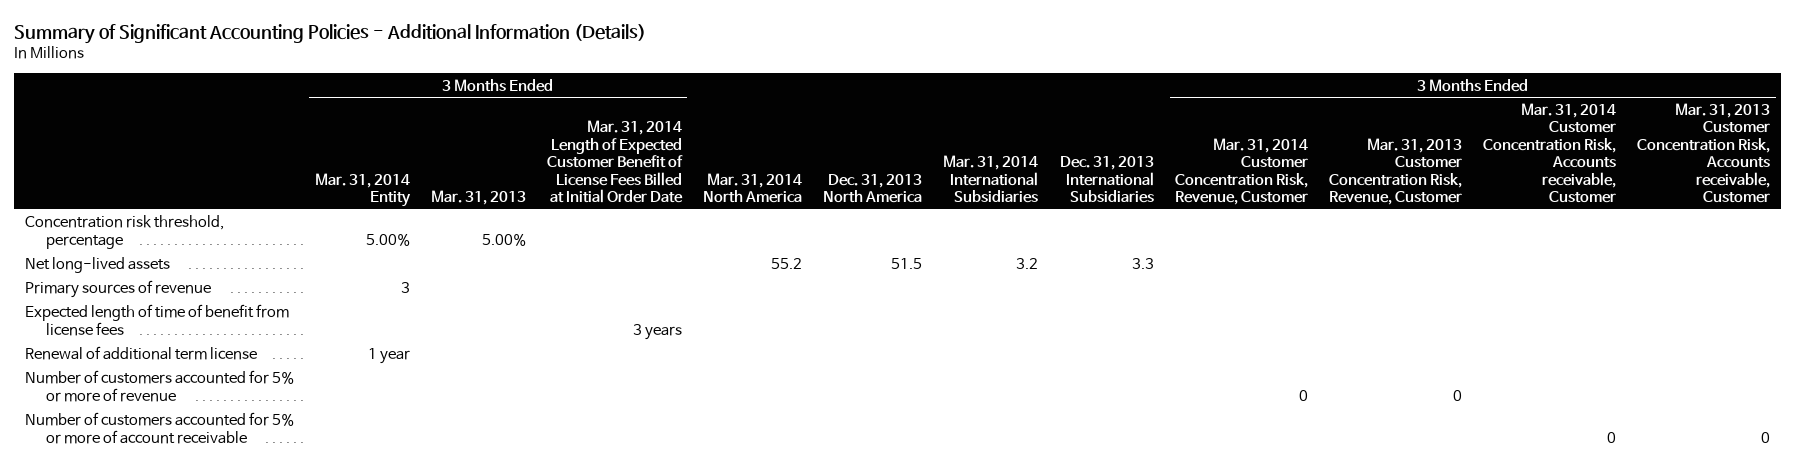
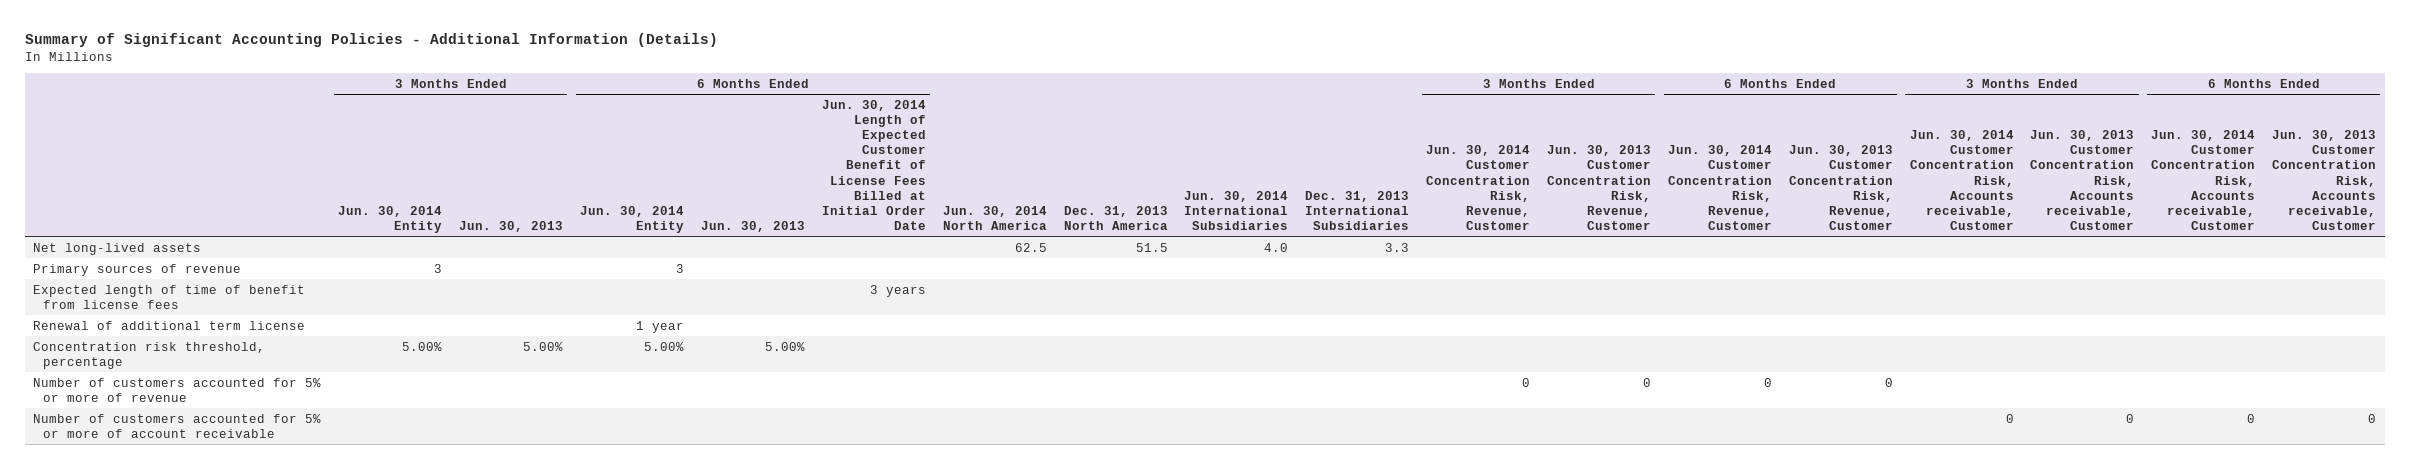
- | 3 Months Ended Mar. 31, 2014 Entity | 3 Months Ended Mar. 31, 2013 | 3 Months Ended Mar. 31, 2014 Length of Expected Customer Benefit of License Fees Billed at Initial Order Date | Mar. 31, 2014 North America | Dec. 31, 2013 North America | Mar. 31, 2014 International Subsidiaries | Dec. 31, 2013 International Subsidiaries | 3 Months Ended Mar. 31, 2014 Customer Concentration Risk, Revenue, Customer | 3 Months Ended Mar. 31, 2013 Customer Concentration Risk, Revenue, Customer | 3 Months Ended Mar. 31, 2014 Customer Concentration Risk, Accounts receivable, Customer | 3 Months Ended Mar. 31, 2013 Customer Concentration Risk, Accounts receivable, Customer
+ | 3 Months Ended Jun. 30, 2014 Entity | 3 Months Ended Jun. 30, 2013 | 6 Months Ended Jun. 30, 2014 Entity | 6 Months Ended Jun. 30, 2013 | 6 Months Ended Jun. 30, 2014 Length of Expected Customer Benefit of License Fees Billed at Initial Order Date | Jun. 30, 2014 North America | Dec. 31, 2013 North America | Jun. 30, 2014 International Subsidiaries | Dec. 31, 2013 International Subsidiaries | 3 Months Ended Jun. 30, 2014 Customer Concentration Risk, Revenue, Customer | 3 Months Ended Jun. 30, 2013 Customer Concentration Risk, Revenue, Customer | 6 Months Ended Jun. 30, 2014 Customer Concentration Risk, Revenue, Customer | 6 Months Ended Jun. 30, 2013 Customer Concentration Risk, Revenue, Customer | 3 Months Ended Jun. 30, 2014 Customer Concentration Risk, Accounts receivable, Customer | 3 Months Ended Jun. 30, 2013 Customer Concentration Risk, Accounts receivable, Customer | 6 Months Ended Jun. 30, 2014 Customer Concentration Risk, Accounts receivable, Customer | 6 Months Ended Jun. 30, 2013 Customer Concentration Risk, Accounts receivable, Customer
moved down: Concentration risk threshold, percentage | 5.00% | 5.00% | 5.00% | 5.00% | | | | | | | | | | | | |

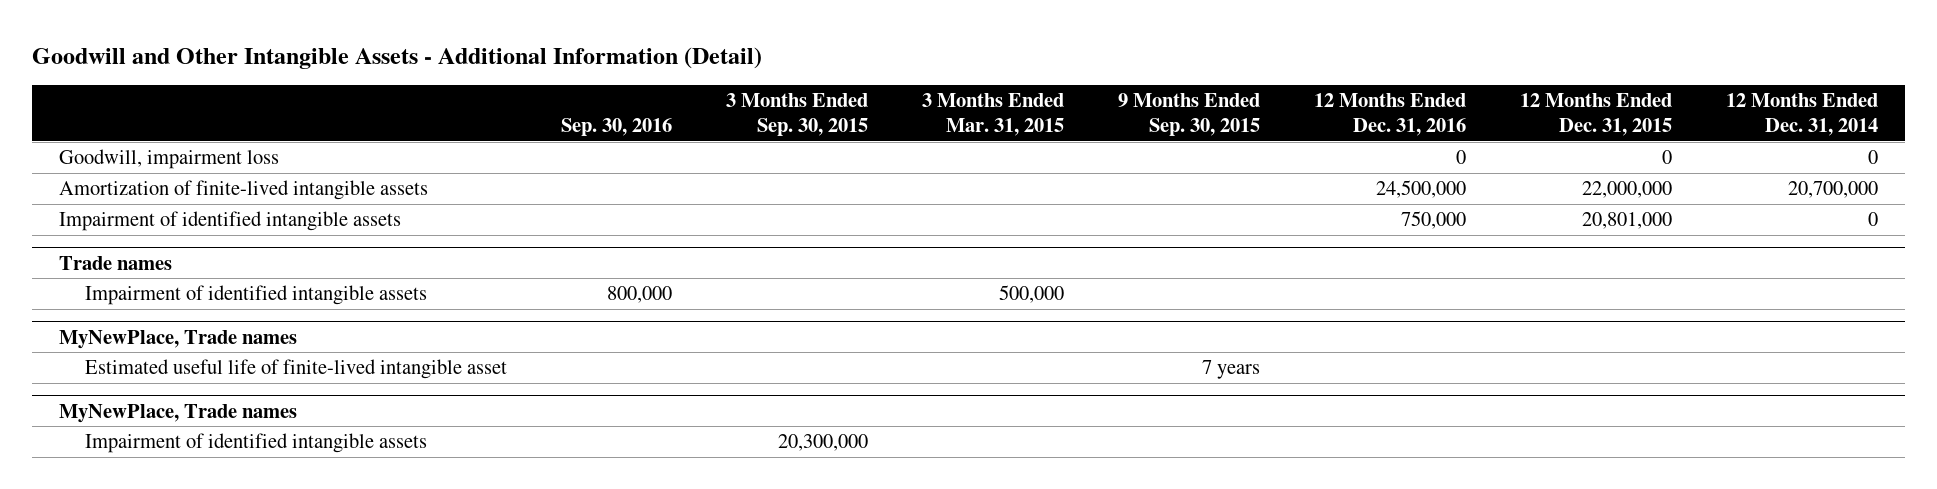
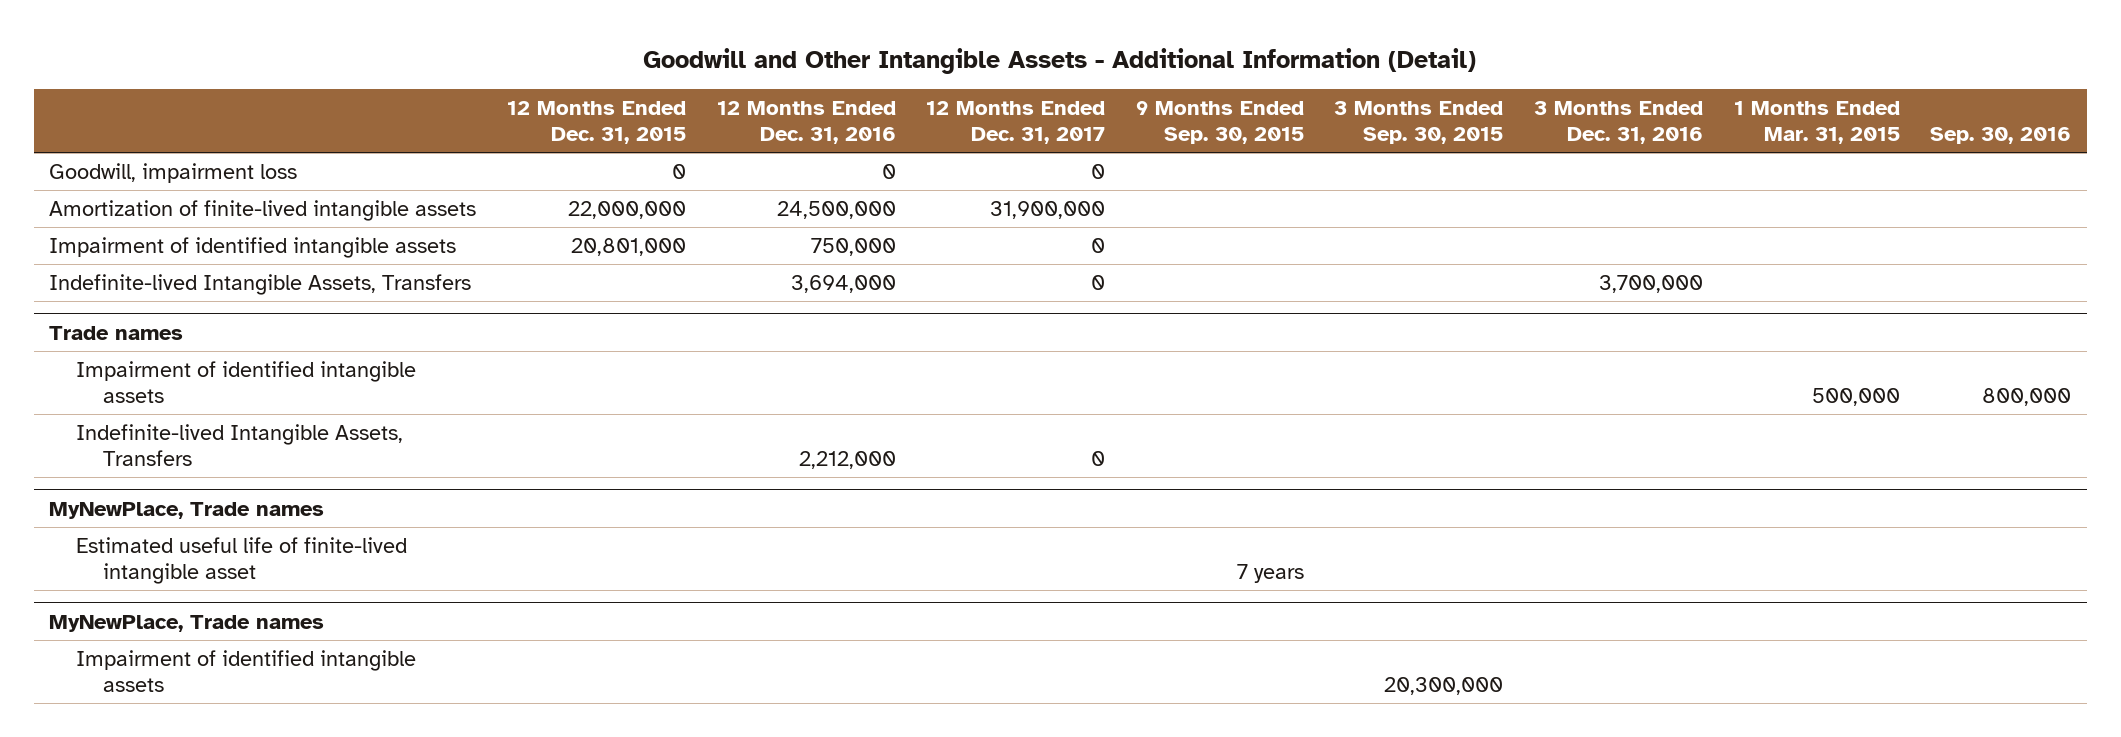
- | Sep. 30, 2016 | 3 Months Ended Sep. 30, 2015 | 3 Months Ended Mar. 31, 2015 | 9 Months Ended Sep. 30, 2015 | 12 Months Ended Dec. 31, 2016 | 12 Months Ended Dec. 31, 2015 | 12 Months Ended Dec. 31, 2014
+ | 12 Months Ended Dec. 31, 2015 | 12 Months Ended Dec. 31, 2016 | 12 Months Ended Dec. 31, 2017 | 9 Months Ended Sep. 30, 2015 | 3 Months Ended Sep. 30, 2015 | 3 Months Ended Dec. 31, 2016 | 1 Months Ended Mar. 31, 2015 | Sep. 30, 2016
+ Indefinite-lived Intangible Assets, Transfers | | 3,694,000 | 0 | | | 3,700,000 | |
@ Trade names
+ Indefinite-lived Intangible Assets, Transfers | | 2,212,000 | 0 | | | | |

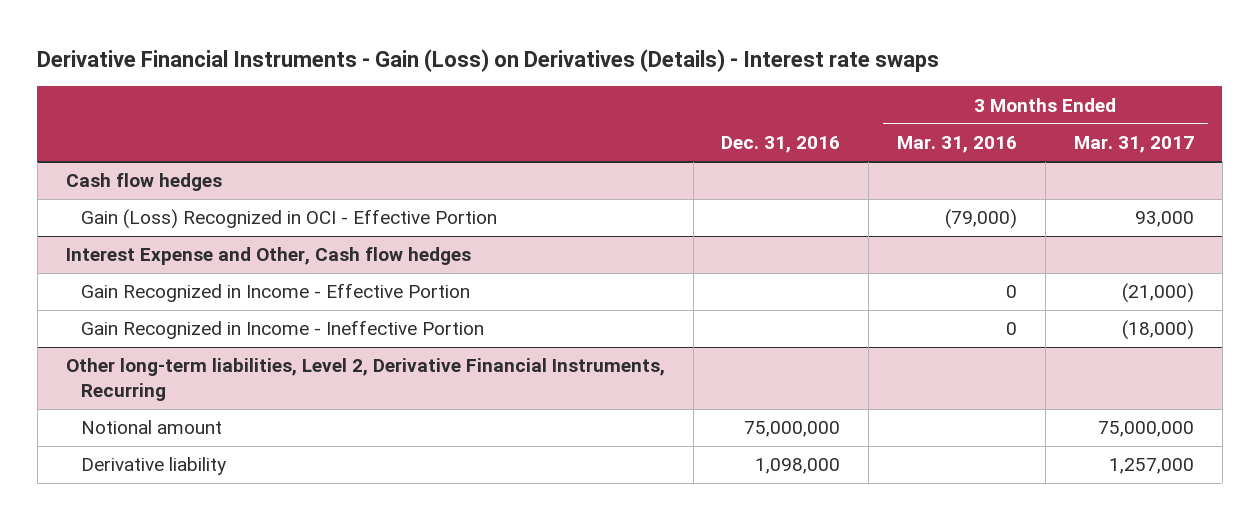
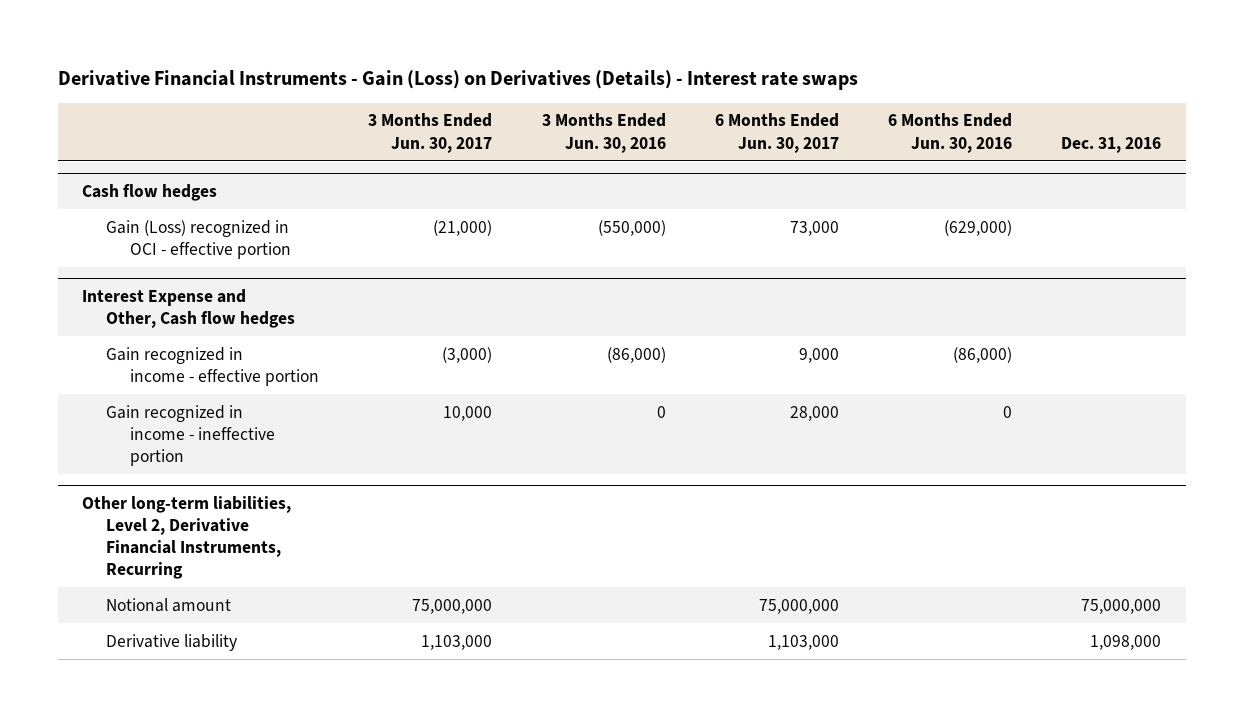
- | Dec. 31, 2016 | 3 Months Ended Mar. 31, 2016 | 3 Months Ended Mar. 31, 2017
+ | 3 Months Ended Jun. 30, 2017 | 3 Months Ended Jun. 30, 2016 | 6 Months Ended Jun. 30, 2017 | 6 Months Ended Jun. 30, 2016 | Dec. 31, 2016
@ Cash flow hedges
- Gain (Loss) Recognized in OCI - Effective Portion | | (79,000) | 93,000
+ Gain (Loss) recognized in OCI - effective portion | (21,000) | (550,000) | 73,000 | (629,000) |
@ Interest Expense and Other, Cash flow hedges
- Gain Recognized in Income - Effective Portion | | 0 | (21,000)
- Gain Recognized in Income - Ineffective Portion | | 0 | (18,000)
+ Gain recognized in income - effective portion | (3,000) | (86,000) | 9,000 | (86,000) |
+ Gain recognized in income - ineffective portion | 10,000 | 0 | 28,000 | 0 |

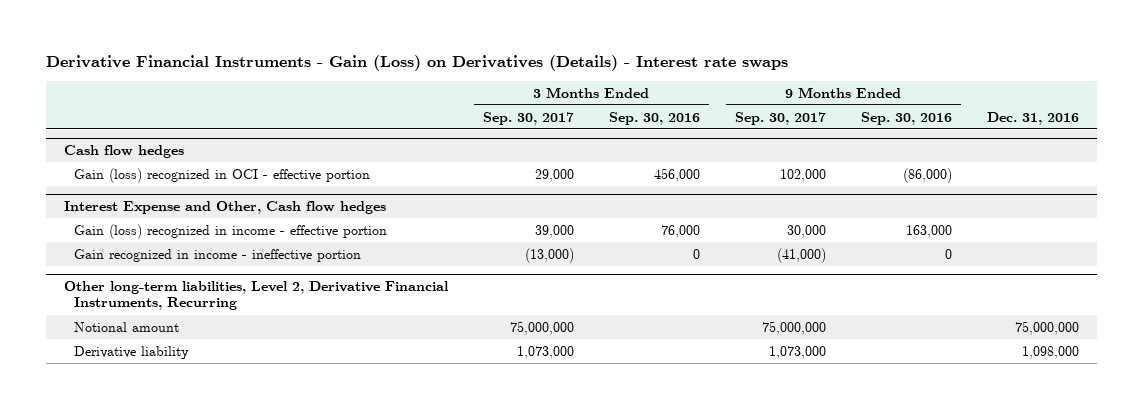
- | 3 Months Ended Jun. 30, 2017 | 3 Months Ended Jun. 30, 2016 | 6 Months Ended Jun. 30, 2017 | 6 Months Ended Jun. 30, 2016 | Dec. 31, 2016
+ | 3 Months Ended Sep. 30, 2017 | 3 Months Ended Sep. 30, 2016 | 9 Months Ended Sep. 30, 2017 | 9 Months Ended Sep. 30, 2016 | Dec. 31, 2016
@ Cash flow hedges
- Gain (Loss) recognized in OCI - effective portion | (21,000) | (550,000) | 73,000 | (629,000) |
+ Gain (loss) recognized in OCI - effective portion | 29,000 | 456,000 | 102,000 | (86,000) |
@ Interest Expense and Other, Cash flow hedges
- Gain recognized in income - effective portion | (3,000) | (86,000) | 9,000 | (86,000) |
+ Gain (loss) recognized in income - effective portion | 39,000 | 76,000 | 30,000 | 163,000 |

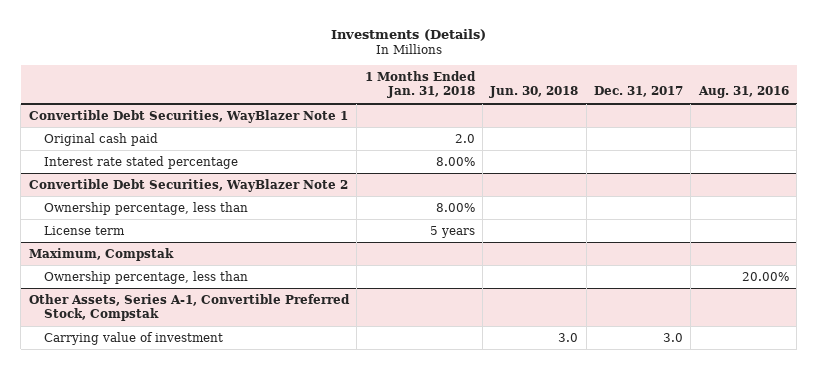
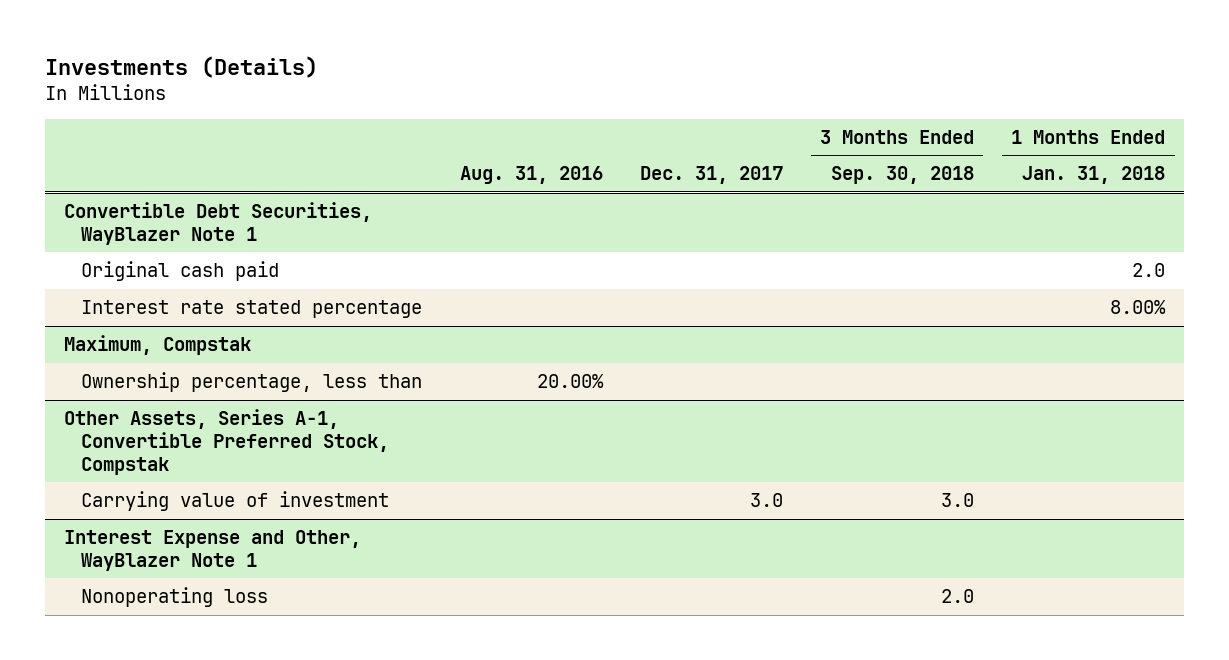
- | 1 Months Ended Jan. 31, 2018 | Jun. 30, 2018 | Dec. 31, 2017 | Aug. 31, 2016
+ | Aug. 31, 2016 | Dec. 31, 2017 | 3 Months Ended Sep. 30, 2018 | 1 Months Ended Jan. 31, 2018
- Convertible Debt Securities, WayBlazer Note 2
- Ownership percentage, less than | 8.00% | | |
- License term | 5 years | | |
+ Interest Expense and Other, WayBlazer Note 1
+ Nonoperating loss | | | 2.0 |

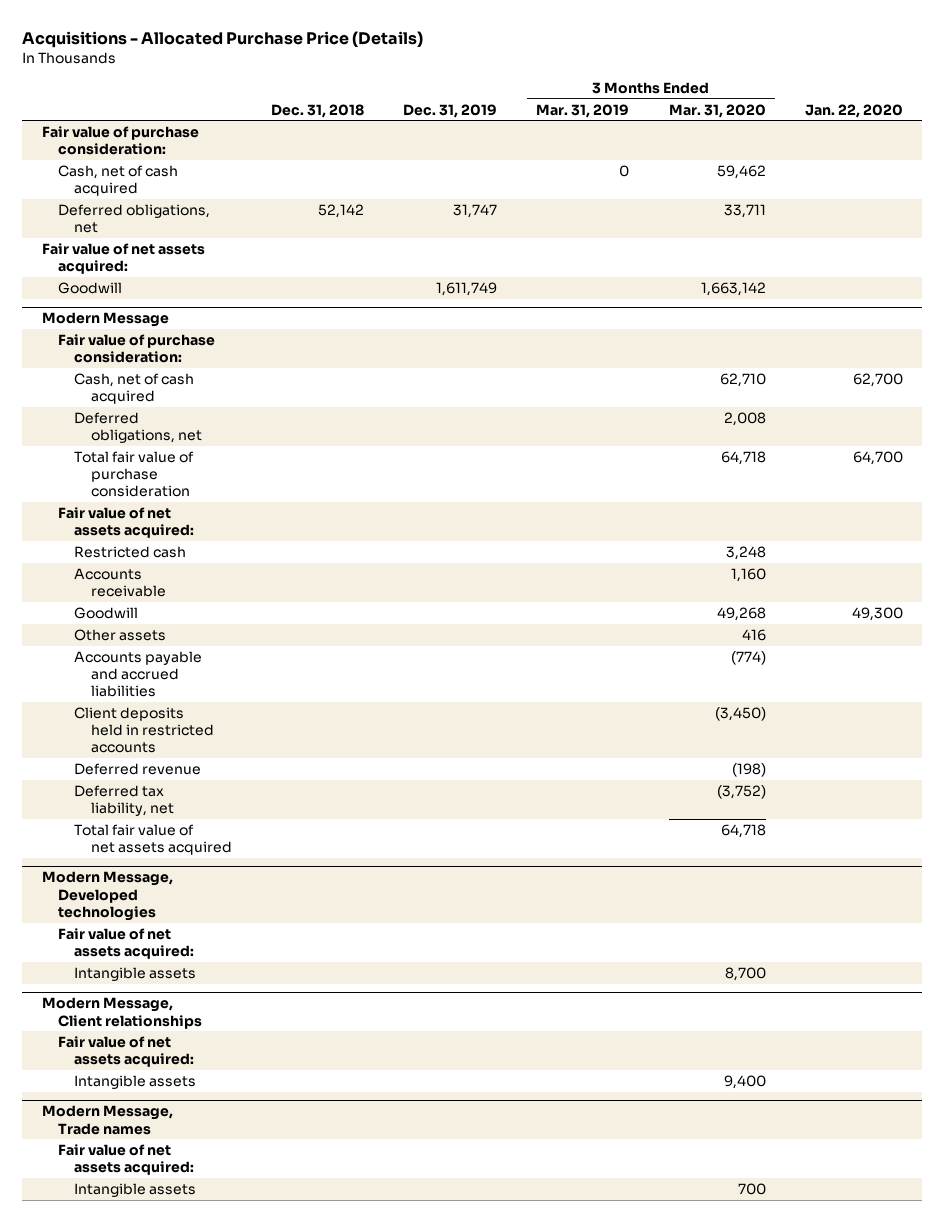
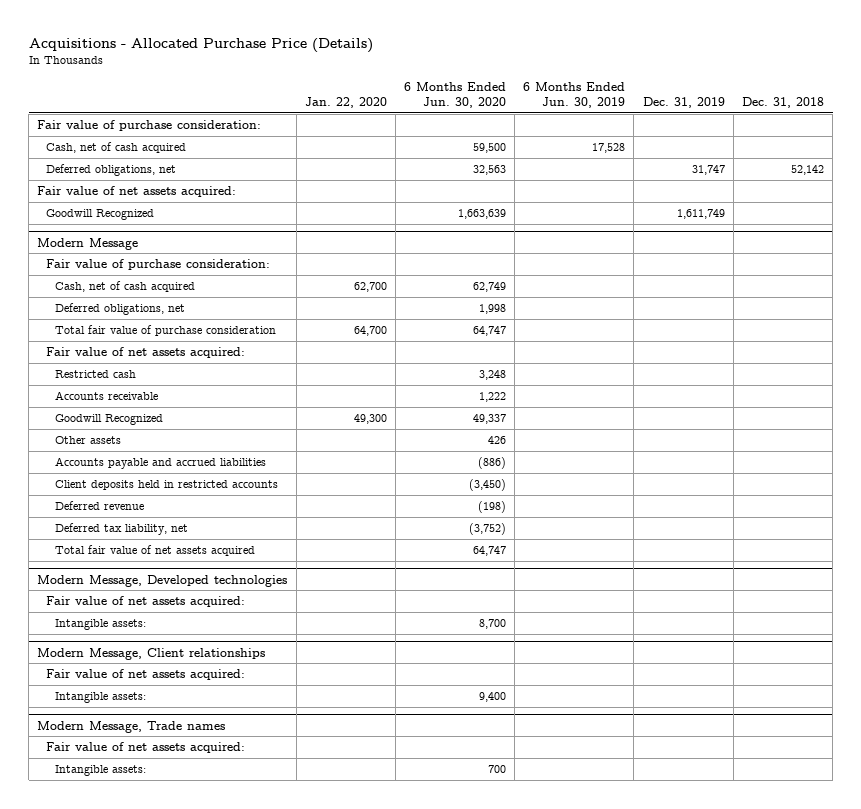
- | Dec. 31, 2018 | Dec. 31, 2019 | 3 Months Ended Mar. 31, 2019 | 3 Months Ended Mar. 31, 2020 | Jan. 22, 2020
+ | Jan. 22, 2020 | 6 Months Ended Jun. 30, 2020 | 6 Months Ended Jun. 30, 2019 | Dec. 31, 2019 | Dec. 31, 2018
- Goodwill | | 1,611,749 | | 1,663,142 |
+ Goodwill Recognized | | 1,663,639 | | 1,611,749 |
@ Modern Message
- Goodwill | | | | 49,268 | 49,300
+ Goodwill Recognized | 49,300 | 49,337 | | |
@ Modern Message, Developed technologies
- Intangible assets | | | | 8,700 |
+ Intangible assets: | | 8,700 | | |
@ Modern Message, Client relationships
- Intangible assets | | | | 9,400 |
+ Intangible assets: | | 9,400 | | |
@ Modern Message, Trade names
- Intangible assets | | | | 700 |
+ Intangible assets: | | 700 | | |

